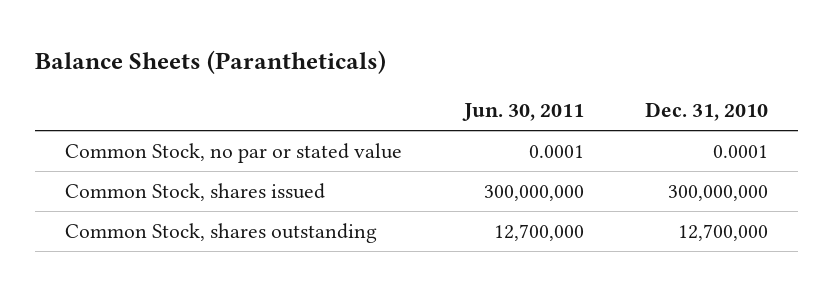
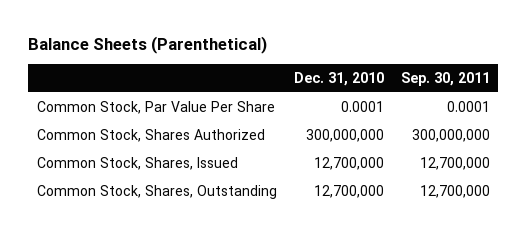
- Balance Sheets (Parantheticals)
+ Balance Sheets (Parenthetical)
- | Jun. 30, 2011 | Dec. 31, 2010
+ | Dec. 31, 2010 | Sep. 30, 2011
- Common Stock, no par or stated value | 0.0001 | 0.0001
- Common Stock, shares issued | 300,000,000 | 300,000,000
- Common Stock, shares outstanding | 12,700,000 | 12,700,000
+ Common Stock, Par Value Per Share | 0.0001 | 0.0001
+ Common Stock, Shares Authorized | 300,000,000 | 300,000,000
+ Common Stock, Shares, Issued | 12,700,000 | 12,700,000
+ Common Stock, Shares, Outstanding | 12,700,000 | 12,700,000

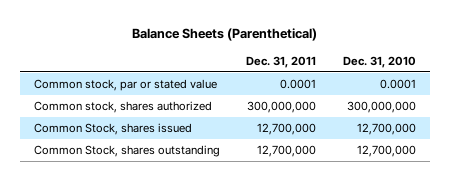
- | Dec. 31, 2010 | Sep. 30, 2011
+ | Dec. 31, 2011 | Dec. 31, 2010
- Common Stock, Par Value Per Share | 0.0001 | 0.0001
- Common Stock, Shares Authorized | 300,000,000 | 300,000,000
- Common Stock, Shares, Issued | 12,700,000 | 12,700,000
- Common Stock, Shares, Outstanding | 12,700,000 | 12,700,000
+ Common stock, par or stated value | 0.0001 | 0.0001
+ Common stock, shares authorized | 300,000,000 | 300,000,000
+ Common Stock, shares issued | 12,700,000 | 12,700,000
+ Common Stock, shares outstanding | 12,700,000 | 12,700,000

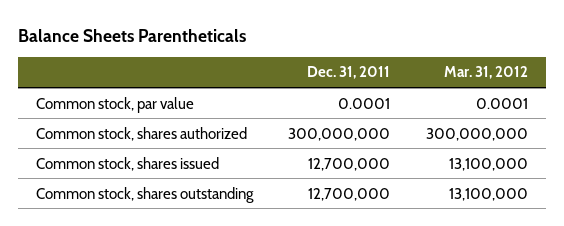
- Balance Sheets (Parenthetical)
+ Balance Sheets Parentheticals
- | Dec. 31, 2011 | Dec. 31, 2010
+ | Dec. 31, 2011 | Mar. 31, 2012
- Common stock, par or stated value | 0.0001 | 0.0001
+ Common stock, par value | 0.0001 | 0.0001
- Common Stock, shares issued | 12,700,000 | 12,700,000
- Common Stock, shares outstanding | 12,700,000 | 12,700,000
+ Common stock, shares issued | 12,700,000 | 13,100,000
+ Common stock, shares outstanding | 12,700,000 | 13,100,000

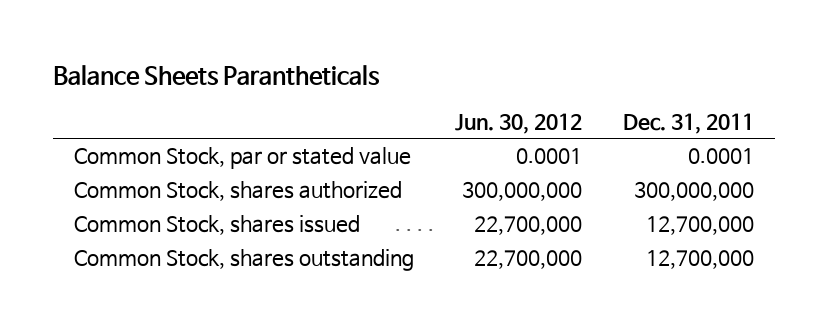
- Balance Sheets Parentheticals
+ Balance Sheets Parantheticals
- | Dec. 31, 2011 | Mar. 31, 2012
+ | Jun. 30, 2012 | Dec. 31, 2011
- Common stock, par value | 0.0001 | 0.0001
- Common stock, shares authorized | 300,000,000 | 300,000,000
- Common stock, shares issued | 12,700,000 | 13,100,000
- Common stock, shares outstanding | 12,700,000 | 13,100,000
+ Common Stock, par or stated value | 0.0001 | 0.0001
+ Common Stock, shares authorized | 300,000,000 | 300,000,000
+ Common Stock, shares issued | 22,700,000 | 12,700,000
+ Common Stock, shares outstanding | 22,700,000 | 12,700,000

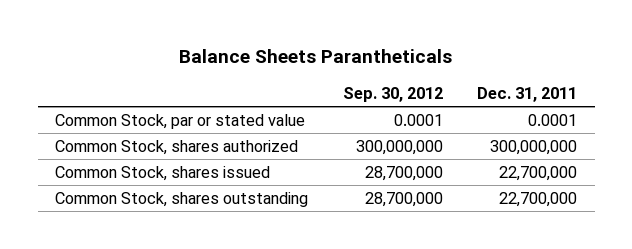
- | Jun. 30, 2012 | Dec. 31, 2011
+ | Sep. 30, 2012 | Dec. 31, 2011
- Common Stock, shares issued | 22,700,000 | 12,700,000
- Common Stock, shares outstanding | 22,700,000 | 12,700,000
+ Common Stock, shares issued | 28,700,000 | 22,700,000
+ Common Stock, shares outstanding | 28,700,000 | 22,700,000

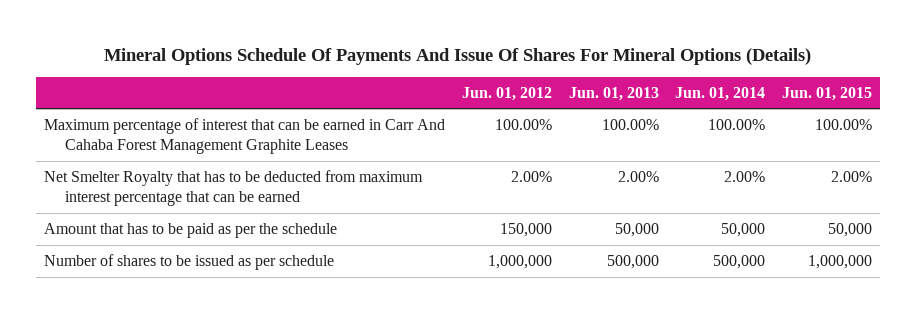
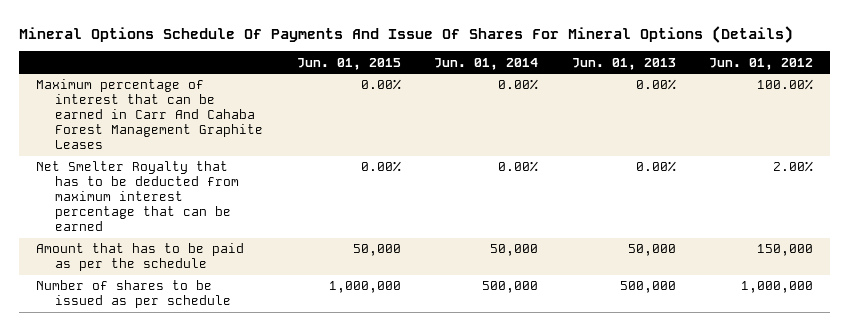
- | Jun. 01, 2012 | Jun. 01, 2013 | Jun. 01, 2014 | Jun. 01, 2015
+ | Jun. 01, 2015 | Jun. 01, 2014 | Jun. 01, 2013 | Jun. 01, 2012
- Maximum percentage of interest that can be earned in Carr And Cahaba Forest Management Graphite Leases | 100.00% | 100.00% | 100.00% | 100.00%
- Net Smelter Royalty that has to be deducted from maximum interest percentage that can be earned | 2.00% | 2.00% | 2.00% | 2.00%
+ Maximum percentage of interest that can be earned in Carr And Cahaba Forest Management Graphite Leases | 0.00% | 0.00% | 0.00% | 100.00%
+ Net Smelter Royalty that has to be deducted from maximum interest percentage that can be earned | 0.00% | 0.00% | 0.00% | 2.00%

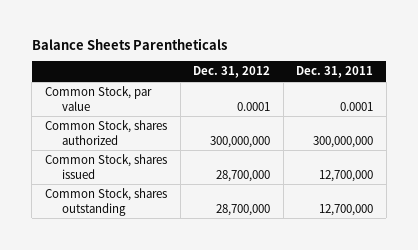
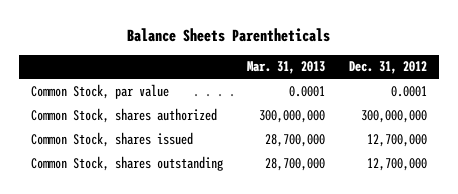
- | Dec. 31, 2012 | Dec. 31, 2011
+ | Mar. 31, 2013 | Dec. 31, 2012
- Common Stock, shares issued | 28,700,000 | 12,700,000
- Common Stock, shares outstanding | 28,700,000 | 12,700,000
+ Common Stock, shares issued | 28,700,000 | 12,700,000
+ Common Stock, shares outstanding | 28,700,000 | 12,700,000

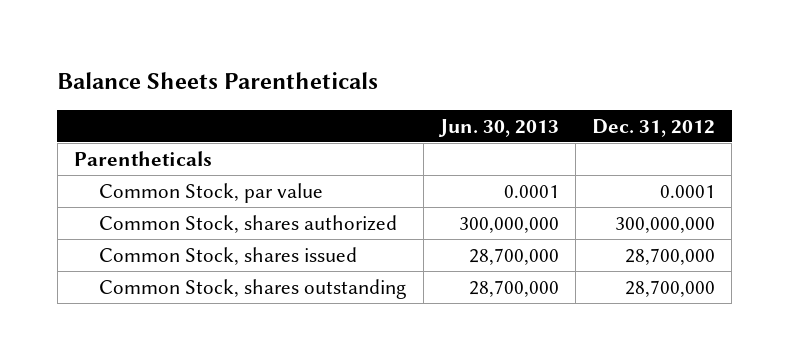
- | Mar. 31, 2013 | Dec. 31, 2012
+ | Jun. 30, 2013 | Dec. 31, 2012
+ Parentheticals
- Common Stock, shares issued | 28,700,000 | 12,700,000
- Common Stock, shares outstanding | 28,700,000 | 12,700,000
+ Common Stock, shares issued | 28,700,000 | 28,700,000
+ Common Stock, shares outstanding | 28,700,000 | 28,700,000

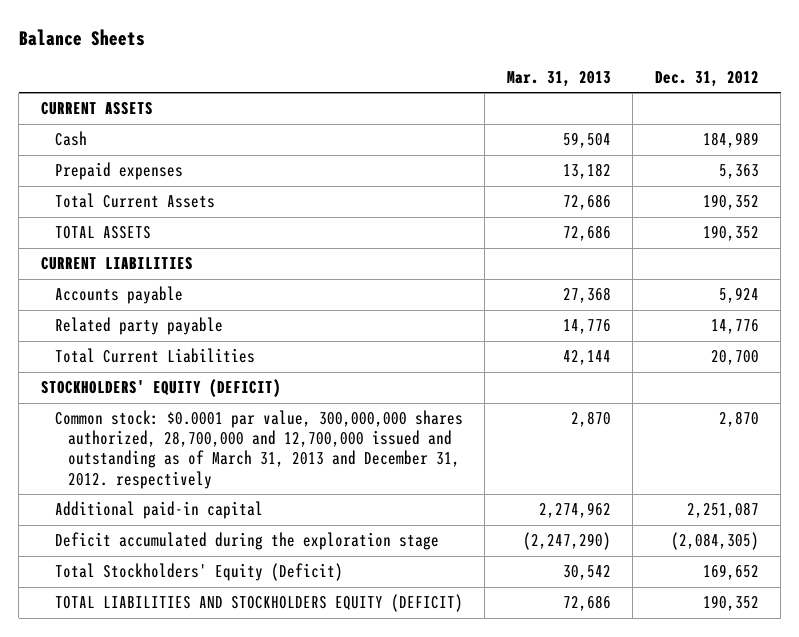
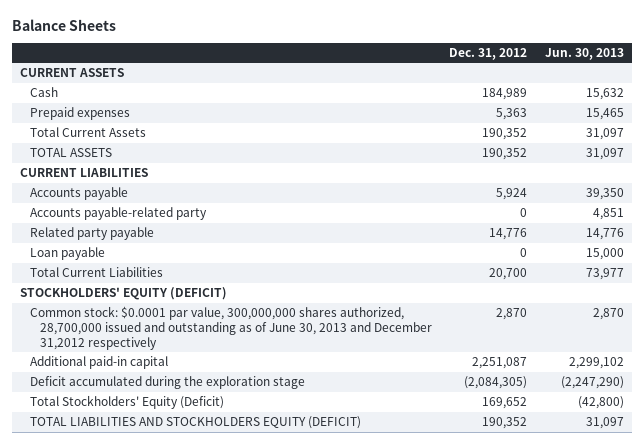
- | Mar. 31, 2013 | Dec. 31, 2012
+ | Dec. 31, 2012 | Jun. 30, 2013
+ Accounts payable-related party | 0 | 4,851
+ Loan payable | 0 | 15,000
- Common stock: $0.0001 par value, 300,000,000 shares authorized, 28,700,000 and 12,700,000 issued and outstanding as of March 31, 2013 and December 31, 2012. respectively | 2,870 | 2,870
+ Common stock: $0.0001 par value, 300,000,000 shares authorized, 28,700,000 issued and outstanding as of June 30, 2013 and December 31,2012 respectively | 2,870 | 2,870

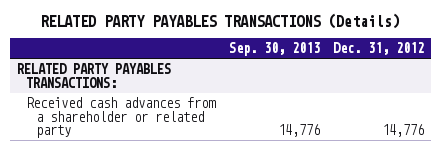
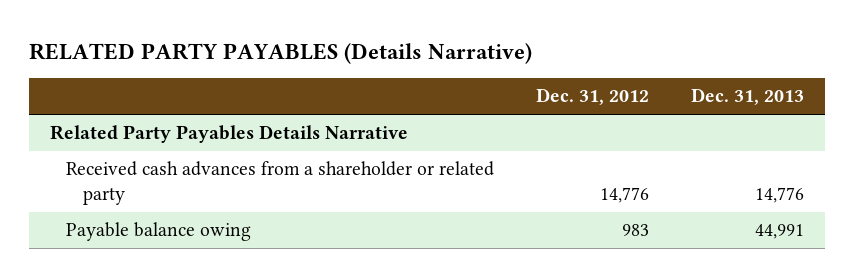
- RELATED PARTY PAYABLES TRANSACTIONS (Details)
+ RELATED PARTY PAYABLES (Details Narrative)
- | Sep. 30, 2013 | Dec. 31, 2012
+ | Dec. 31, 2012 | Dec. 31, 2013
- RELATED PARTY PAYABLES TRANSACTIONS:
+ Related Party Payables Details Narrative
+ Payable balance owing | 983 | 44,991

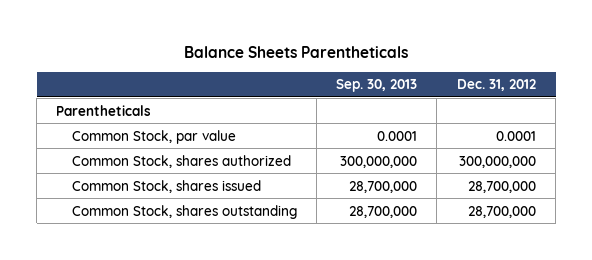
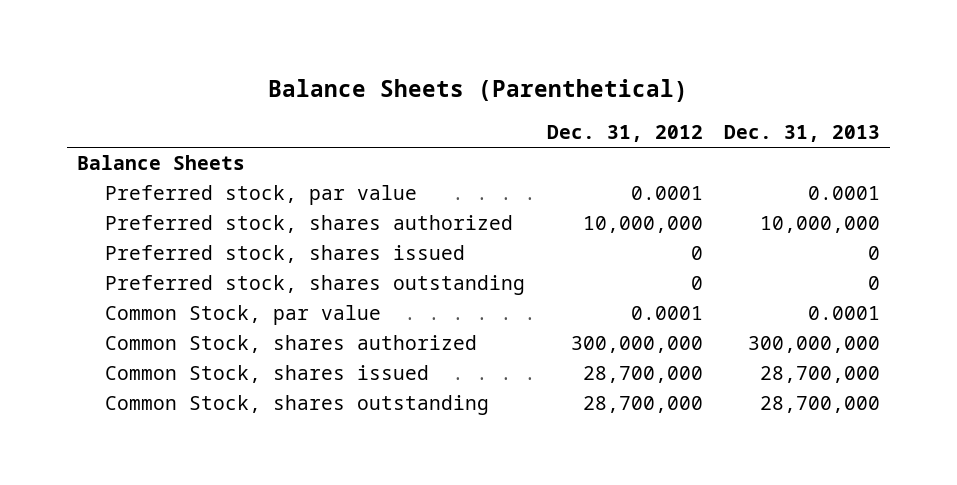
- Balance Sheets Parentheticals
+ Balance Sheets (Parenthetical)
- | Sep. 30, 2013 | Dec. 31, 2012
+ | Dec. 31, 2012 | Dec. 31, 2013
- Parentheticals
+ Balance Sheets
+ Preferred stock, par value | 0.0001 | 0.0001
+ Preferred stock, shares authorized | 10,000,000 | 10,000,000
+ Preferred stock, shares issued | 0 | 0
+ Preferred stock, shares outstanding | 0 | 0

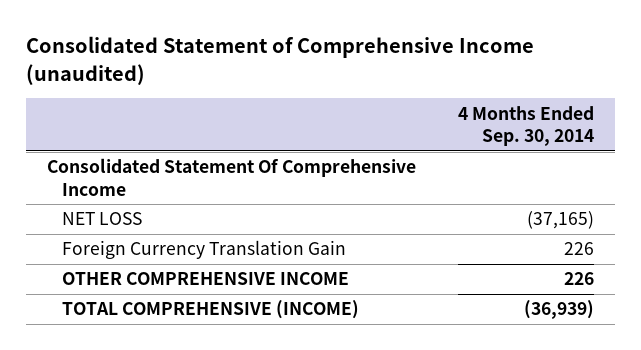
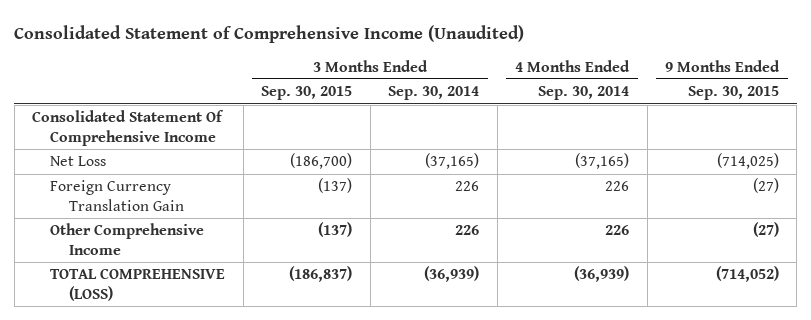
- Consolidated Statement of Comprehensive Income (unaudited)
+ Consolidated Statement of Comprehensive Income (Unaudited)
- | 4 Months Ended Sep. 30, 2014
+ | 3 Months Ended Sep. 30, 2015 | 3 Months Ended Sep. 30, 2014 | 4 Months Ended Sep. 30, 2014 | 9 Months Ended Sep. 30, 2015
- NET LOSS | (37,165)
+ Net Loss | (186,700) | (37,165) | (37,165) | (714,025)
- OTHER COMPREHENSIVE INCOME | 226
- TOTAL COMPREHENSIVE (INCOME) | (36,939)
+ Other Comprehensive Income | (137) | 226 | 226 | (27)
+ TOTAL COMPREHENSIVE (LOSS) | (186,837) | (36,939) | (36,939) | (714,052)

